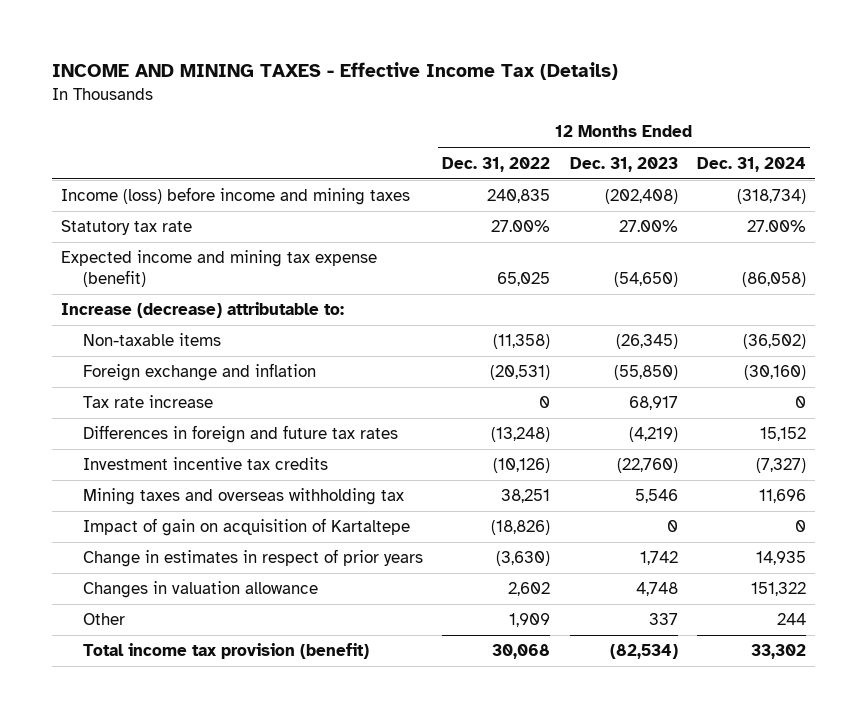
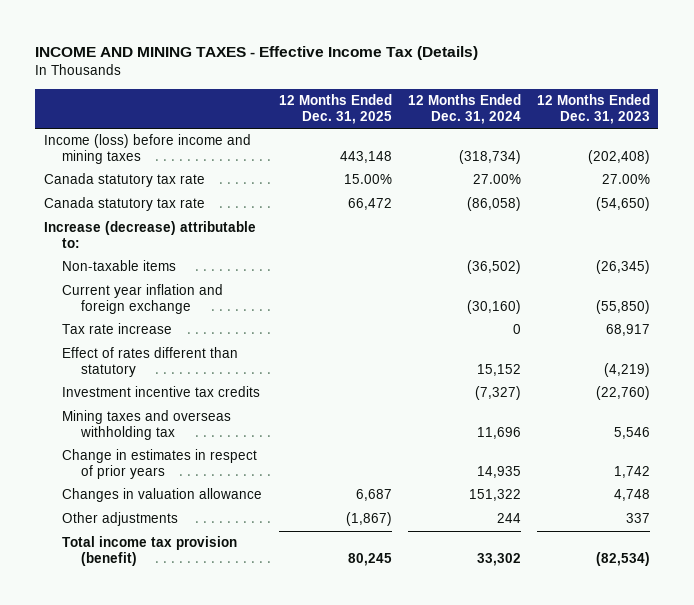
- | 12 Months Ended Dec. 31, 2022 | 12 Months Ended Dec. 31, 2023 | 12 Months Ended Dec. 31, 2024
+ | 12 Months Ended Dec. 31, 2025 | 12 Months Ended Dec. 31, 2024 | 12 Months Ended Dec. 31, 2023
- Statutory tax rate | 27.00% | 27.00% | 27.00%
- Expected income and mining tax expense (benefit) | 65,025 | (54,650) | (86,058)
+ Canada statutory tax rate | 15.00% | 27.00% | 27.00%
+ Canada statutory tax rate | 66,472 | (86,058) | (54,650)
- Foreign exchange and inflation | (20,531) | (55,850) | (30,160)
+ Current year inflation and foreign exchange | | (30,160) | (55,850)
- Differences in foreign and future tax rates | (13,248) | (4,219) | 15,152
+ Effect of rates different than statutory | | 15,152 | (4,219)
- Impact of gain on acquisition of Kartaltepe | (18,826) | 0 | 0
- Other | 1,909 | 337 | 244
+ Other adjustments | (1,867) | 244 | 337

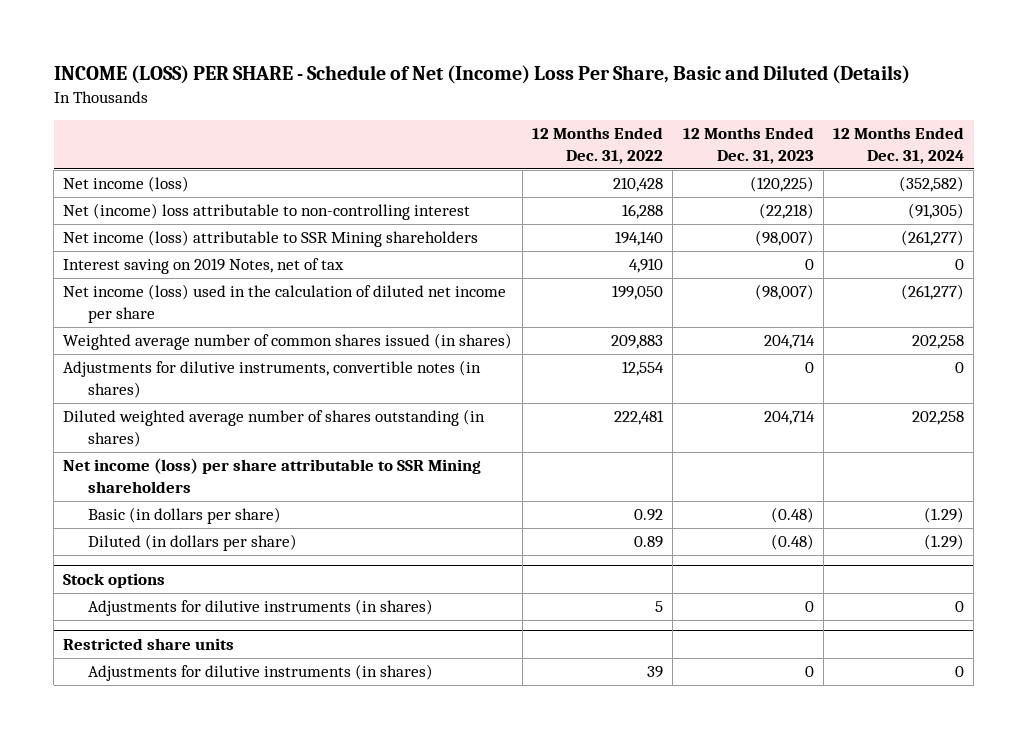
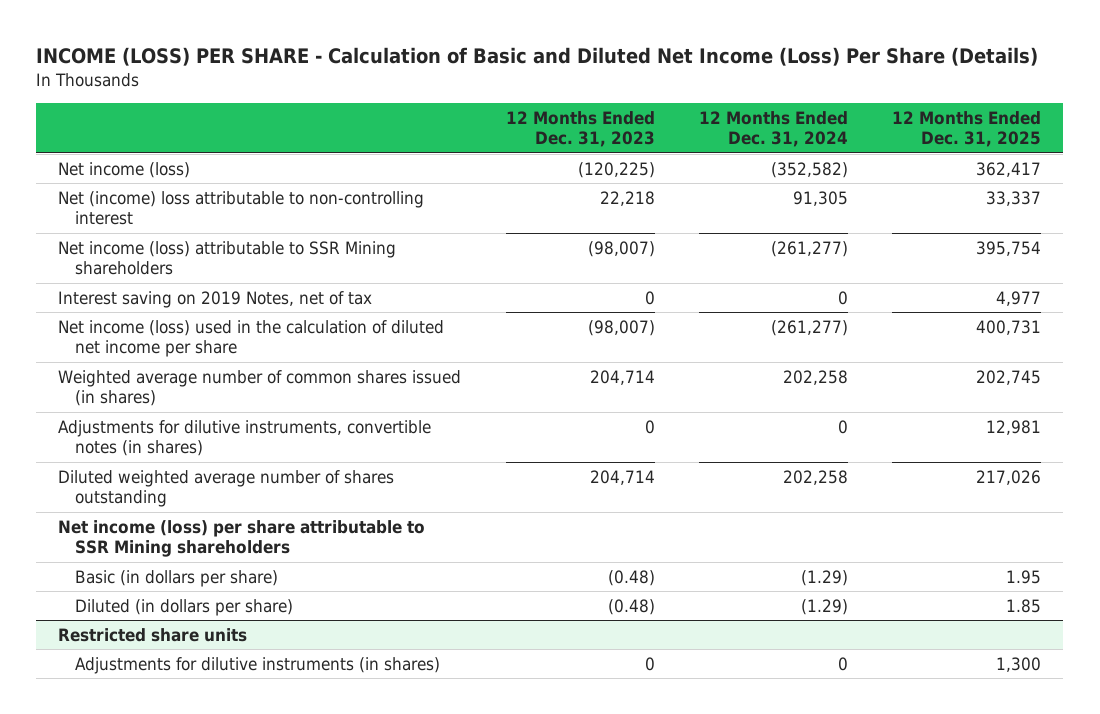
- INCOME (LOSS) PER SHARE - Schedule of Net (Income) Loss Per Share, Basic and Diluted (Details)
+ INCOME (LOSS) PER SHARE - Calculation of Basic and Diluted Net Income (Loss) Per Share (Details)
- | 12 Months Ended Dec. 31, 2022 | 12 Months Ended Dec. 31, 2023 | 12 Months Ended Dec. 31, 2024
+ | 12 Months Ended Dec. 31, 2023 | 12 Months Ended Dec. 31, 2024 | 12 Months Ended Dec. 31, 2025
- Net (income) loss attributable to non-controlling interest | 16,288 | (22,218) | (91,305)
+ Net (income) loss attributable to non-controlling interest | 22,218 | 91,305 | 33,337
- Diluted weighted average number of shares outstanding (in shares) | 222,481 | 204,714 | 202,258
+ Diluted weighted average number of shares outstanding | 204,714 | 202,258 | 217,026
- Stock options
- Adjustments for dilutive instruments (in shares) | 5 | 0 | 0

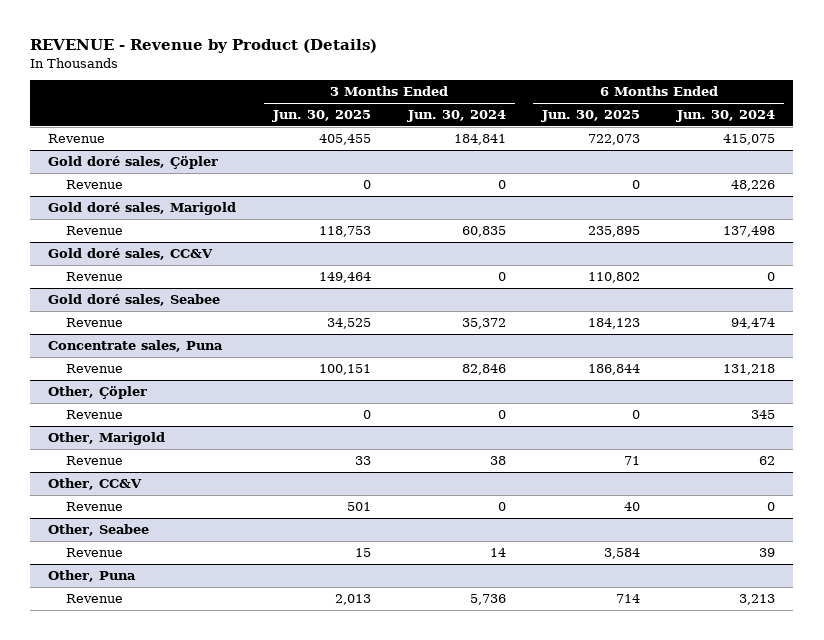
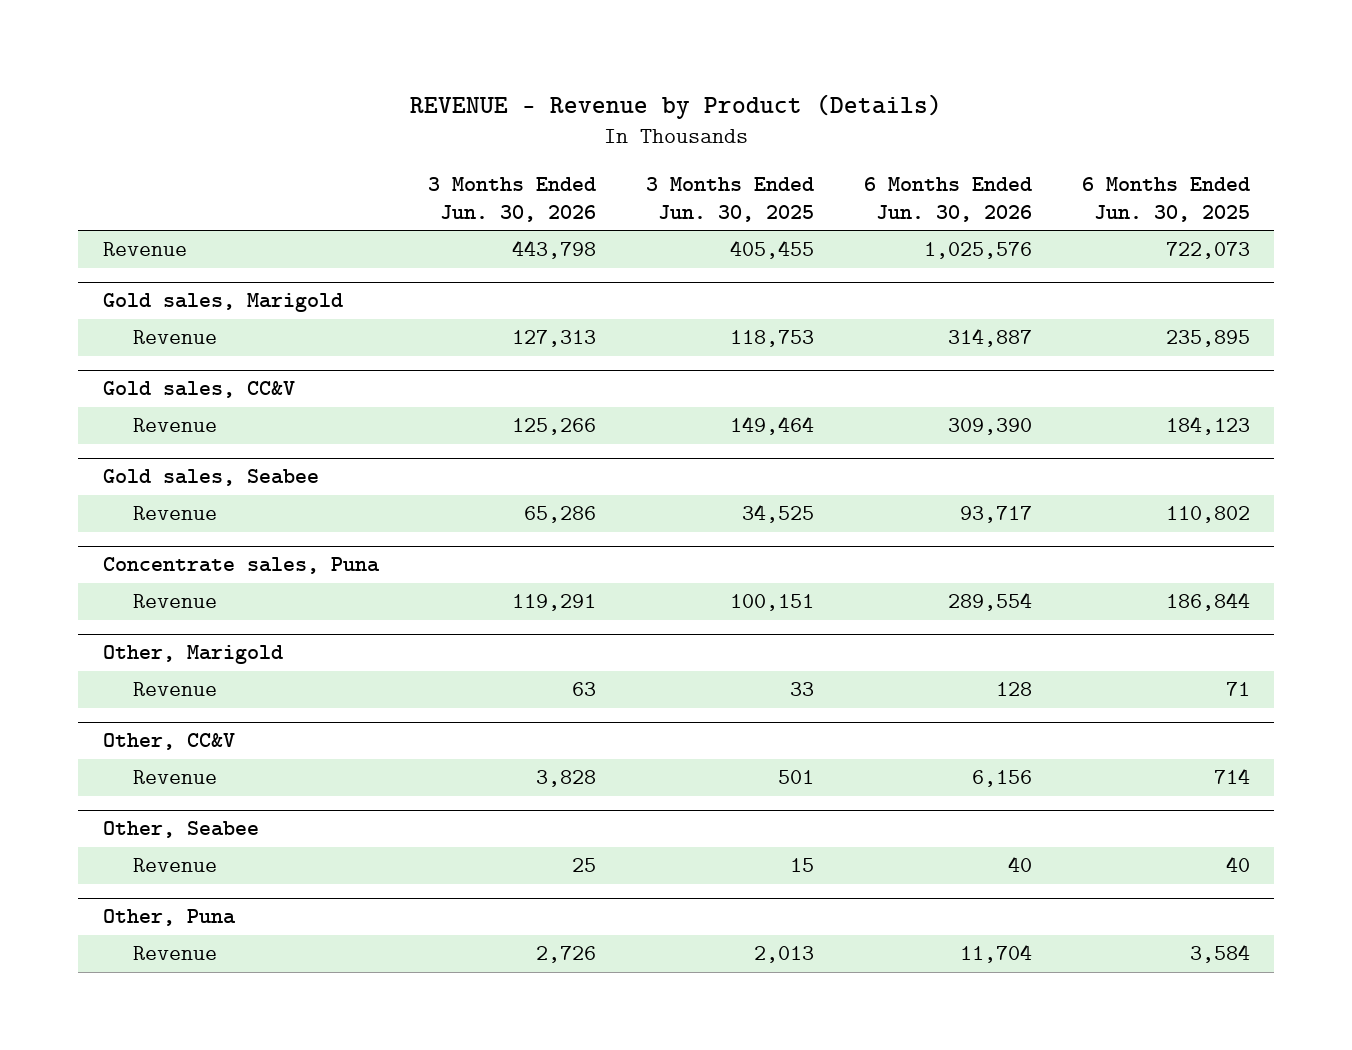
- | 3 Months Ended Jun. 30, 2025 | 3 Months Ended Jun. 30, 2024 | 6 Months Ended Jun. 30, 2025 | 6 Months Ended Jun. 30, 2024
+ | 3 Months Ended Jun. 30, 2026 | 3 Months Ended Jun. 30, 2025 | 6 Months Ended Jun. 30, 2026 | 6 Months Ended Jun. 30, 2025
- Gold doré sales, Çöpler
- Revenue | 0 | 0 | 0 | 48,226
- Gold doré sales, Marigold
+ Gold sales, Marigold
- Gold doré sales, CC&V
- Revenue | 149,464 | 0 | 110,802 | 0
- Gold doré sales, Seabee
- Revenue | 34,525 | 35,372 | 184,123 | 94,474
+ Gold sales, CC&V
+ Revenue | 125,266 | 149,464 | 309,390 | 184,123
+ Gold sales, Seabee
+ Revenue | 65,286 | 34,525 | 93,717 | 110,802
- Other, Çöpler
- Revenue | 0 | 0 | 0 | 345
@ Other, CC&V
- Revenue | 501 | 0 | 40 | 0
+ Revenue | 3,828 | 501 | 6,156 | 714
@ Other, Seabee
- Revenue | 15 | 14 | 3,584 | 39
+ Revenue | 25 | 15 | 40 | 40
@ Other, Puna
- Revenue | 2,013 | 5,736 | 714 | 3,213
+ Revenue | 2,726 | 2,013 | 11,704 | 3,584

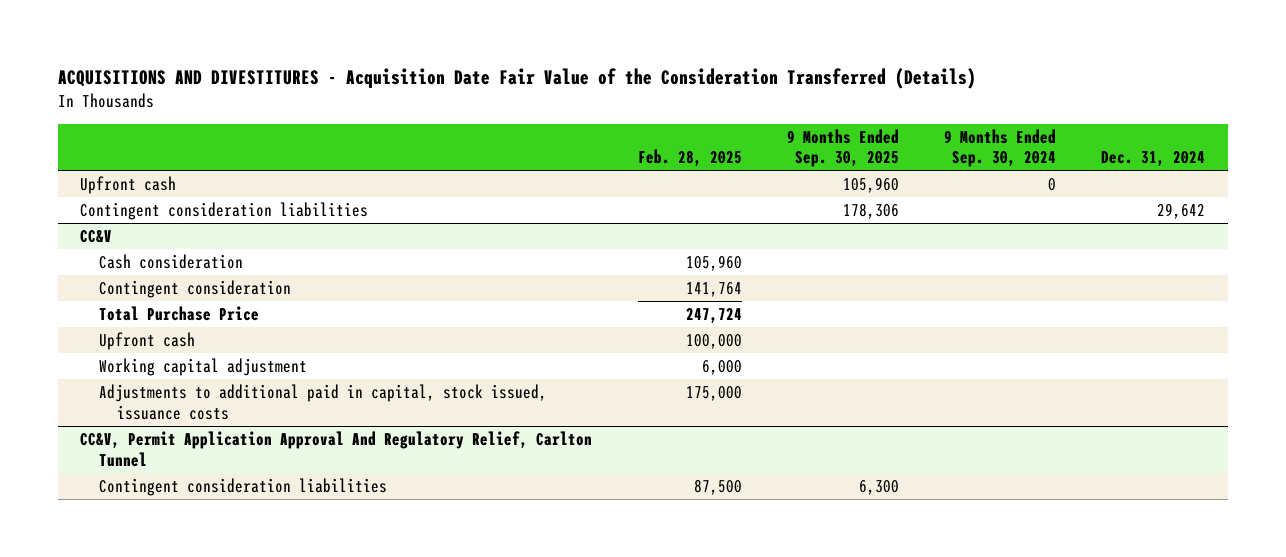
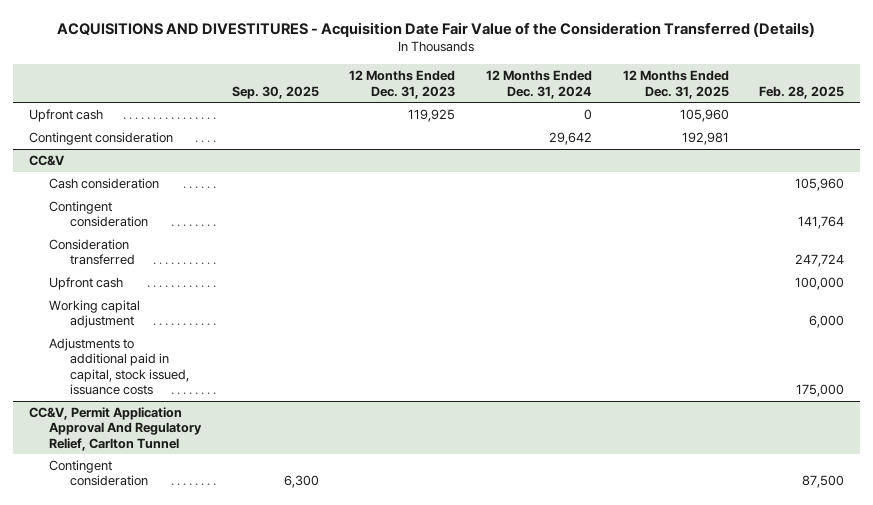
- | Feb. 28, 2025 | 9 Months Ended Sep. 30, 2025 | 9 Months Ended Sep. 30, 2024 | Dec. 31, 2024
+ | Sep. 30, 2025 | 12 Months Ended Dec. 31, 2023 | 12 Months Ended Dec. 31, 2024 | 12 Months Ended Dec. 31, 2025 | Feb. 28, 2025
- Contingent consideration liabilities | | 178,306 | | 29,642
+ Contingent consideration | | | 29,642 | 192,981 |
@ CC&V
- Total Purchase Price | 247,724 | | |
+ Consideration transferred | | | | | 247,724
@ CC&V, Permit Application Approval And Regulatory Relief, Carlton Tunnel
- Contingent consideration liabilities | 87,500 | 6,300 | |
+ Contingent consideration | 6,300 | | | | 87,500

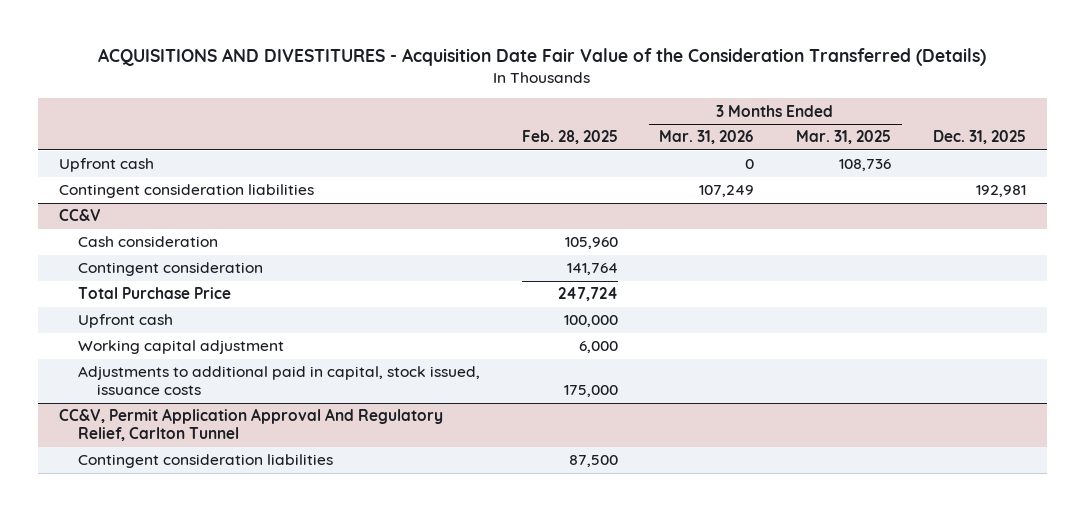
- | Sep. 30, 2025 | 12 Months Ended Dec. 31, 2023 | 12 Months Ended Dec. 31, 2024 | 12 Months Ended Dec. 31, 2025 | Feb. 28, 2025
+ | Feb. 28, 2025 | 3 Months Ended Mar. 31, 2026 | 3 Months Ended Mar. 31, 2025 | Dec. 31, 2025
- Contingent consideration | | | 29,642 | 192,981 |
+ Contingent consideration liabilities | | 107,249 | | 192,981
@ CC&V
- Consideration transferred | | | | | 247,724
+ Total Purchase Price | 247,724 | | |
@ CC&V, Permit Application Approval And Regulatory Relief, Carlton Tunnel
- Contingent consideration | 6,300 | | | | 87,500
+ Contingent consideration liabilities | 87,500 | | |

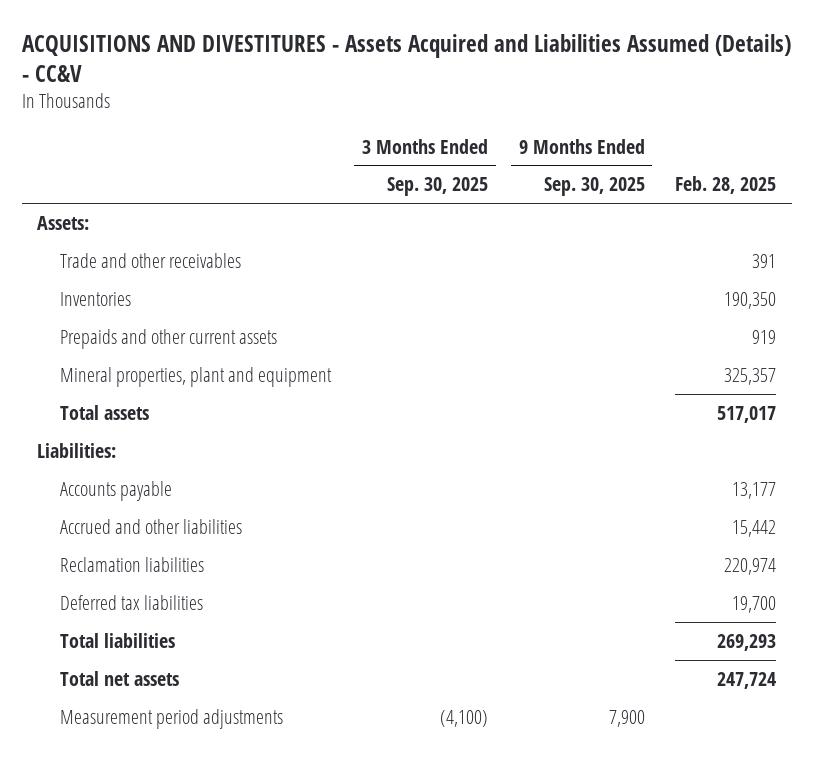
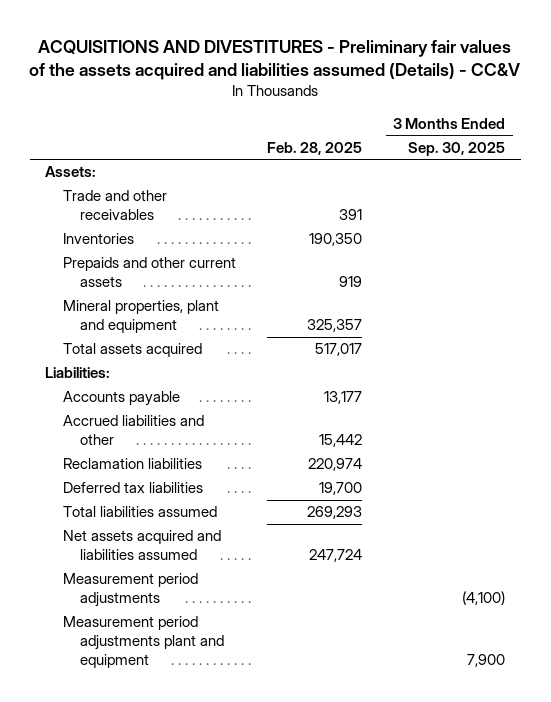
- ACQUISITIONS AND DIVESTITURES - Assets Acquired and Liabilities Assumed (Details) - CC&V
+ ACQUISITIONS AND DIVESTITURES - Preliminary fair values of the assets acquired and liabilities assumed (Details) - CC&V
- | 3 Months Ended Sep. 30, 2025 | 9 Months Ended Sep. 30, 2025 | Feb. 28, 2025
+ | Feb. 28, 2025 | 3 Months Ended Sep. 30, 2025
- Total assets | | | 517,017
+ Total assets acquired | 517,017 |
- Accrued and other liabilities | | | 15,442
+ Accrued liabilities and other | 15,442 |
- Total liabilities | | | 269,293
- Total net assets | | | 247,724
+ Total liabilities assumed | 269,293 |
+ Net assets acquired and liabilities assumed | 247,724 |
+ Measurement period adjustments plant and equipment | | 7,900

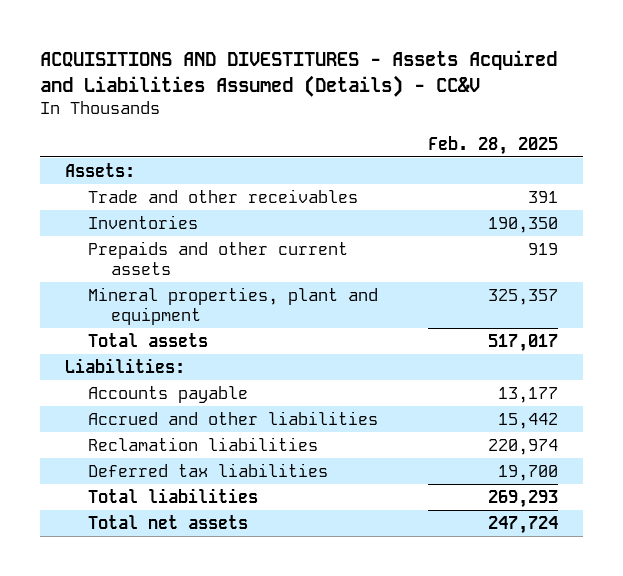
- ACQUISITIONS AND DIVESTITURES - Preliminary fair values of the assets acquired and liabilities assumed (Details) - CC&V
+ ACQUISITIONS AND DIVESTITURES - Assets Acquired and Liabilities Assumed (Details) - CC&V
- | Feb. 28, 2025 | 3 Months Ended Sep. 30, 2025
+ | Feb. 28, 2025
- Total assets acquired | 517,017 |
+ Total assets | 517,017
- Accrued liabilities and other | 15,442 |
+ Accrued and other liabilities | 15,442
- Total liabilities assumed | 269,293 |
- Net assets acquired and liabilities assumed | 247,724 |
- Measurement period adjustments | | (4,100)
- Measurement period adjustments plant and equipment | | 7,900
+ Total liabilities | 269,293
+ Total net assets | 247,724

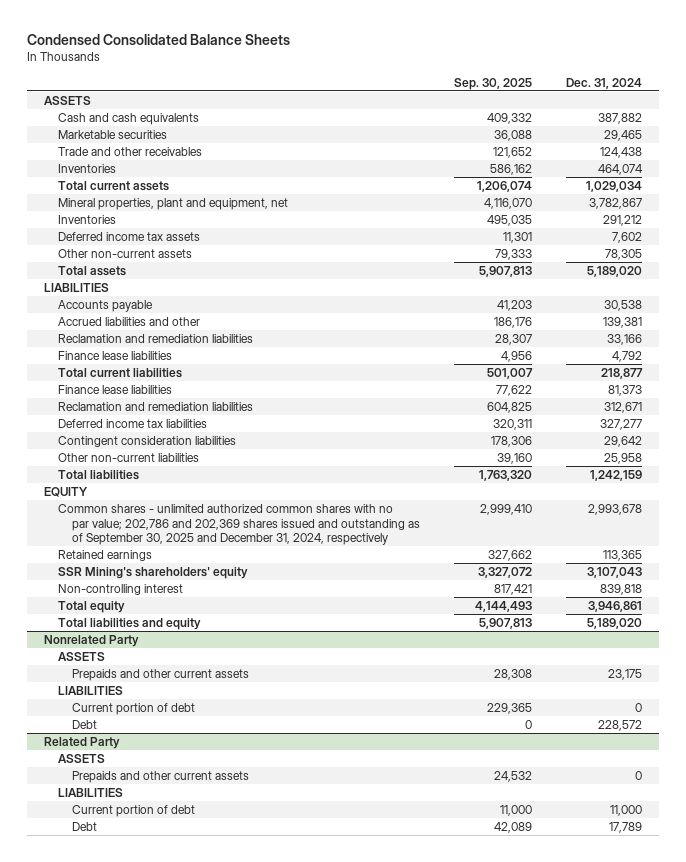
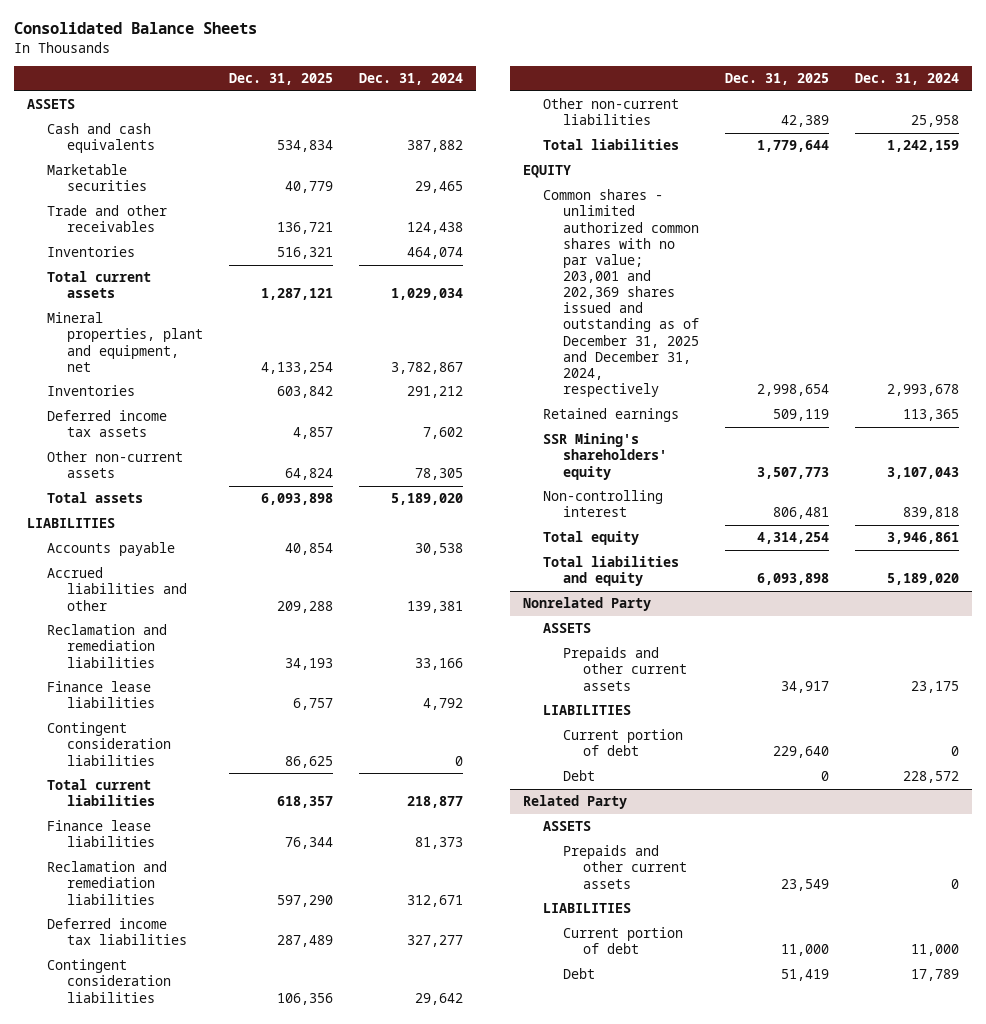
- Condensed Consolidated Balance Sheets
+ Consolidated Balance Sheets
- | Sep. 30, 2025 | Dec. 31, 2024
+ | Dec. 31, 2025 | Dec. 31, 2024
+ Contingent consideration liabilities | 86,625 | 0
- Common shares - unlimited authorized common shares with no par value; 202,786 and 202,369 shares issued and outstanding as of September 30, 2025 and December 31, 2024, respectively | 2,999,410 | 2,993,678
+ Common shares - unlimited authorized common shares with no par value; 203,001 and 202,369 shares issued and outstanding as of December 31, 2025 and December 31, 2024, respectively | 2,998,654 | 2,993,678

